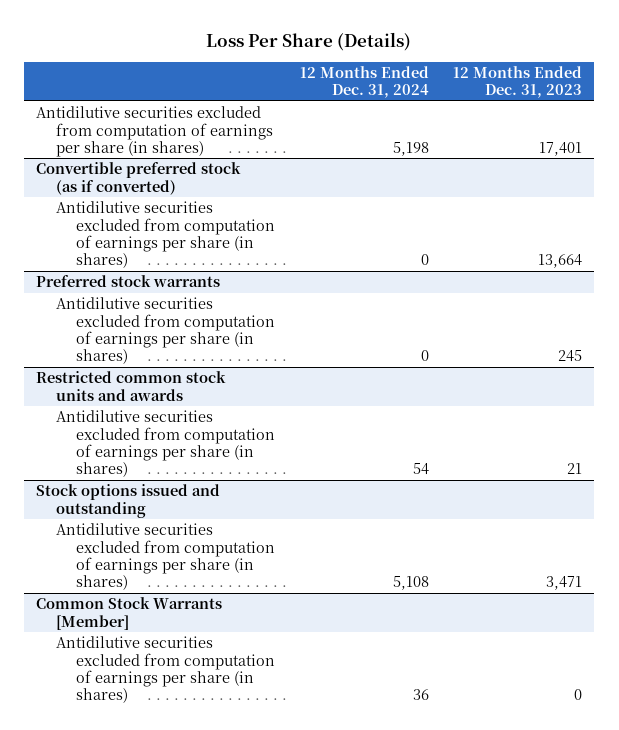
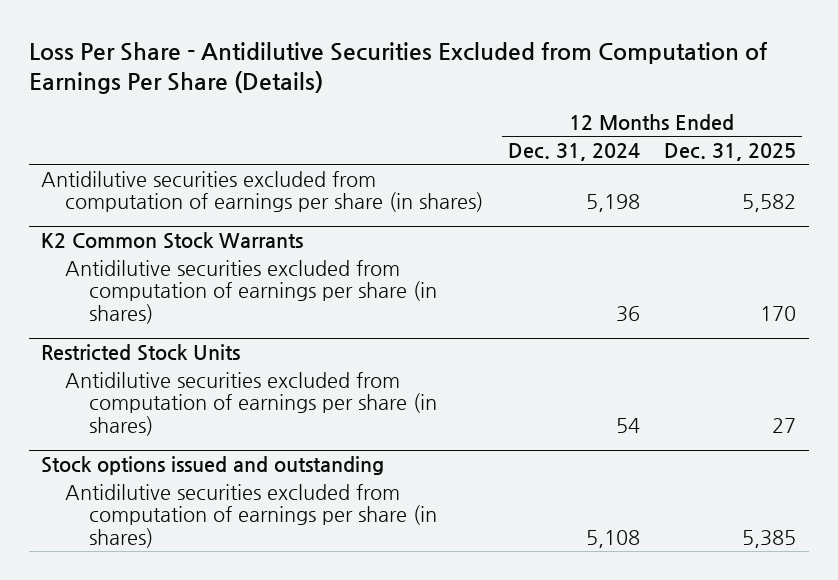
- Loss Per Share (Details)
+ Loss Per Share - Antidilutive Securities Excluded from Computation of Earnings Per Share (Details)
- | 12 Months Ended Dec. 31, 2024 | 12 Months Ended Dec. 31, 2023
+ | 12 Months Ended Dec. 31, 2024 | 12 Months Ended Dec. 31, 2025
- Convertible preferred stock (as if converted)
- Antidilutive securities excluded from computation of earnings per share (in shares) | 0 | 13,664
- Preferred stock warrants
- Antidilutive securities excluded from computation of earnings per share (in shares) | 0 | 245
- Restricted common stock units and awards
+ K2 Common Stock Warrants
+ Antidilutive securities excluded from computation of earnings per share (in shares) | 36 | 170
+ Restricted Stock Units
- Common Stock Warrants [Member]
- Antidilutive securities excluded from computation of earnings per share (in shares) | 36 | 0

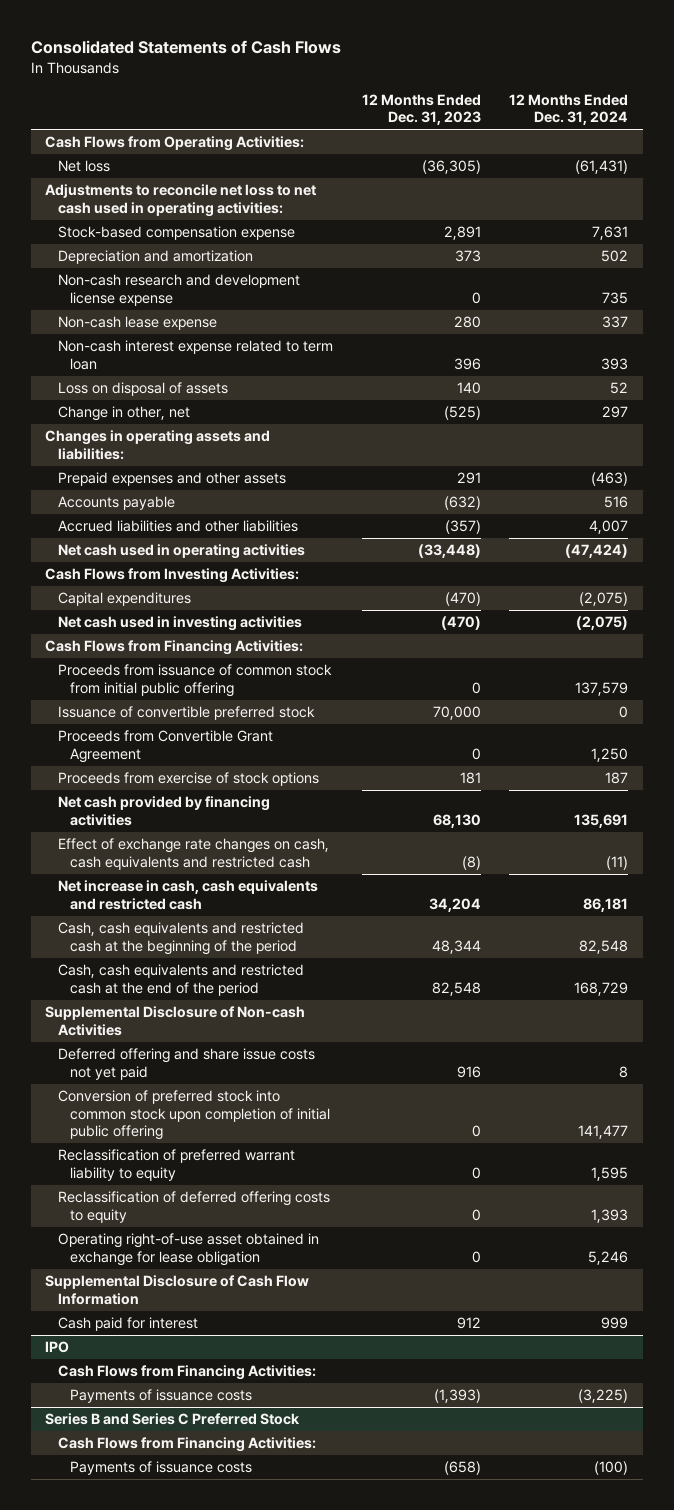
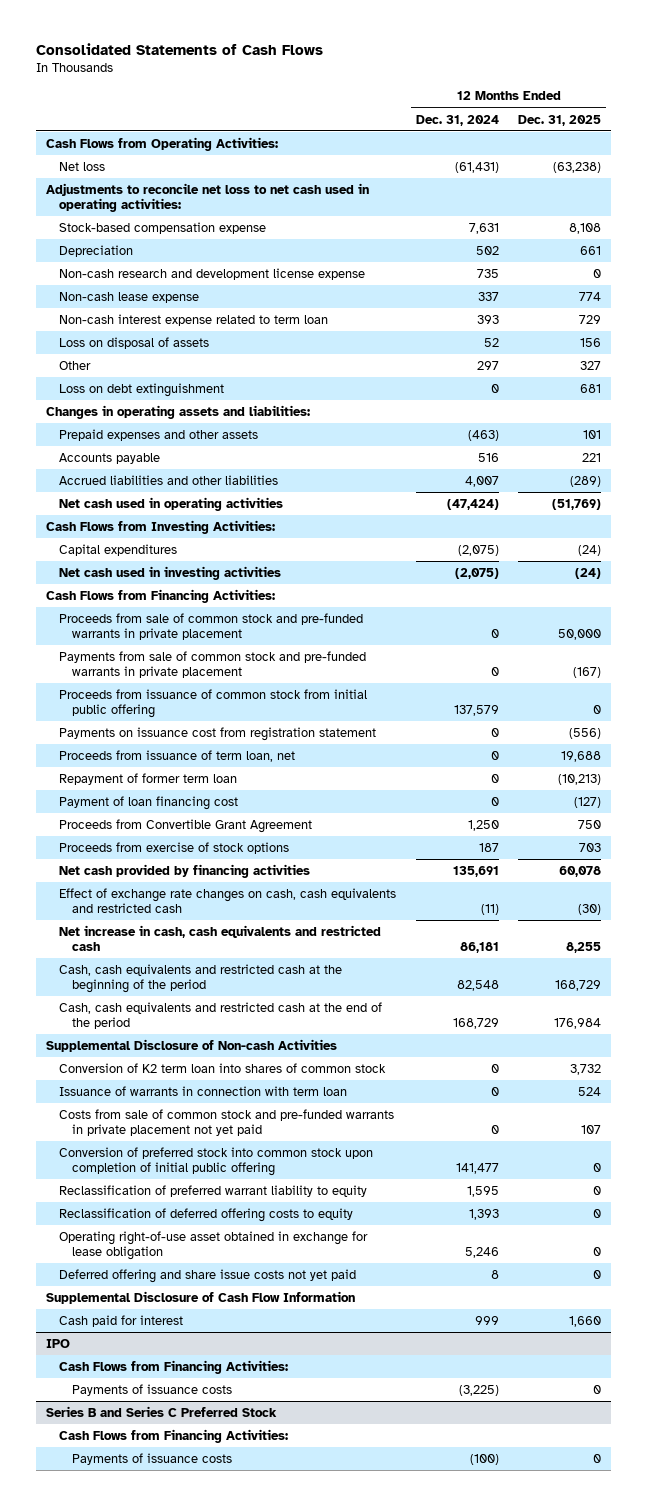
- | 12 Months Ended Dec. 31, 2023 | 12 Months Ended Dec. 31, 2024
+ | 12 Months Ended Dec. 31, 2024 | 12 Months Ended Dec. 31, 2025
- Depreciation and amortization | 373 | 502
+ Depreciation | 502 | 661
- Change in other, net | (525) | 297
+ Other | 297 | 327
+ Loss on debt extinguishment | 0 | 681
+ Proceeds from sale of common stock and pre-funded warrants in private placement | 0 | 50,000
+ Payments from sale of common stock and pre-funded warrants in private placement | 0 | (167)
- Issuance of convertible preferred stock | 70,000 | 0
+ Payments on issuance cost from registration statement | 0 | (556)
+ Proceeds from issuance of term loan, net | 0 | 19,688
+ Repayment of former term loan | 0 | (10,213)
+ Payment of loan financing cost | 0 | (127)
+ Conversion of K2 term loan into shares of common stock | 0 | 3,732
+ Issuance of warrants in connection with term loan | 0 | 524
+ Costs from sale of common stock and pre-funded warrants in private placement not yet paid | 0 | 107
moved down: Deferred offering and share issue costs not yet paid | 8 | 0

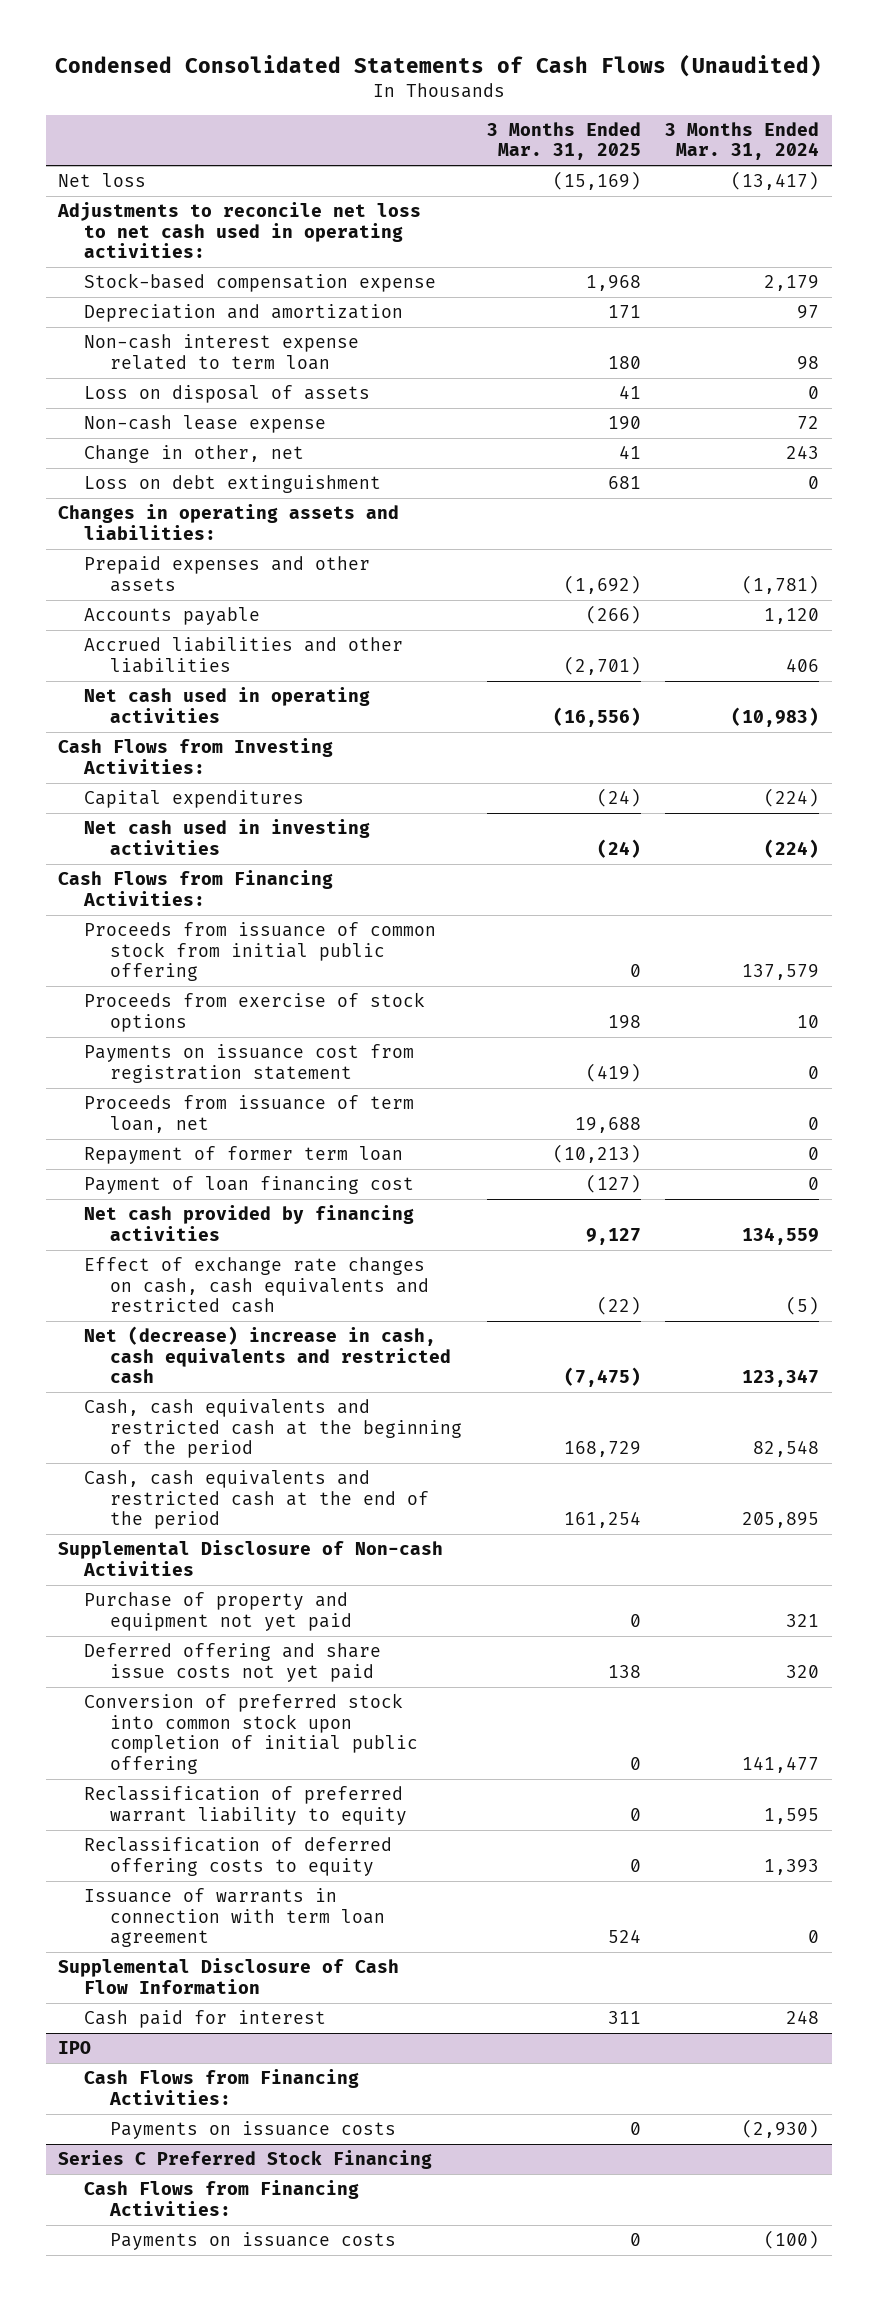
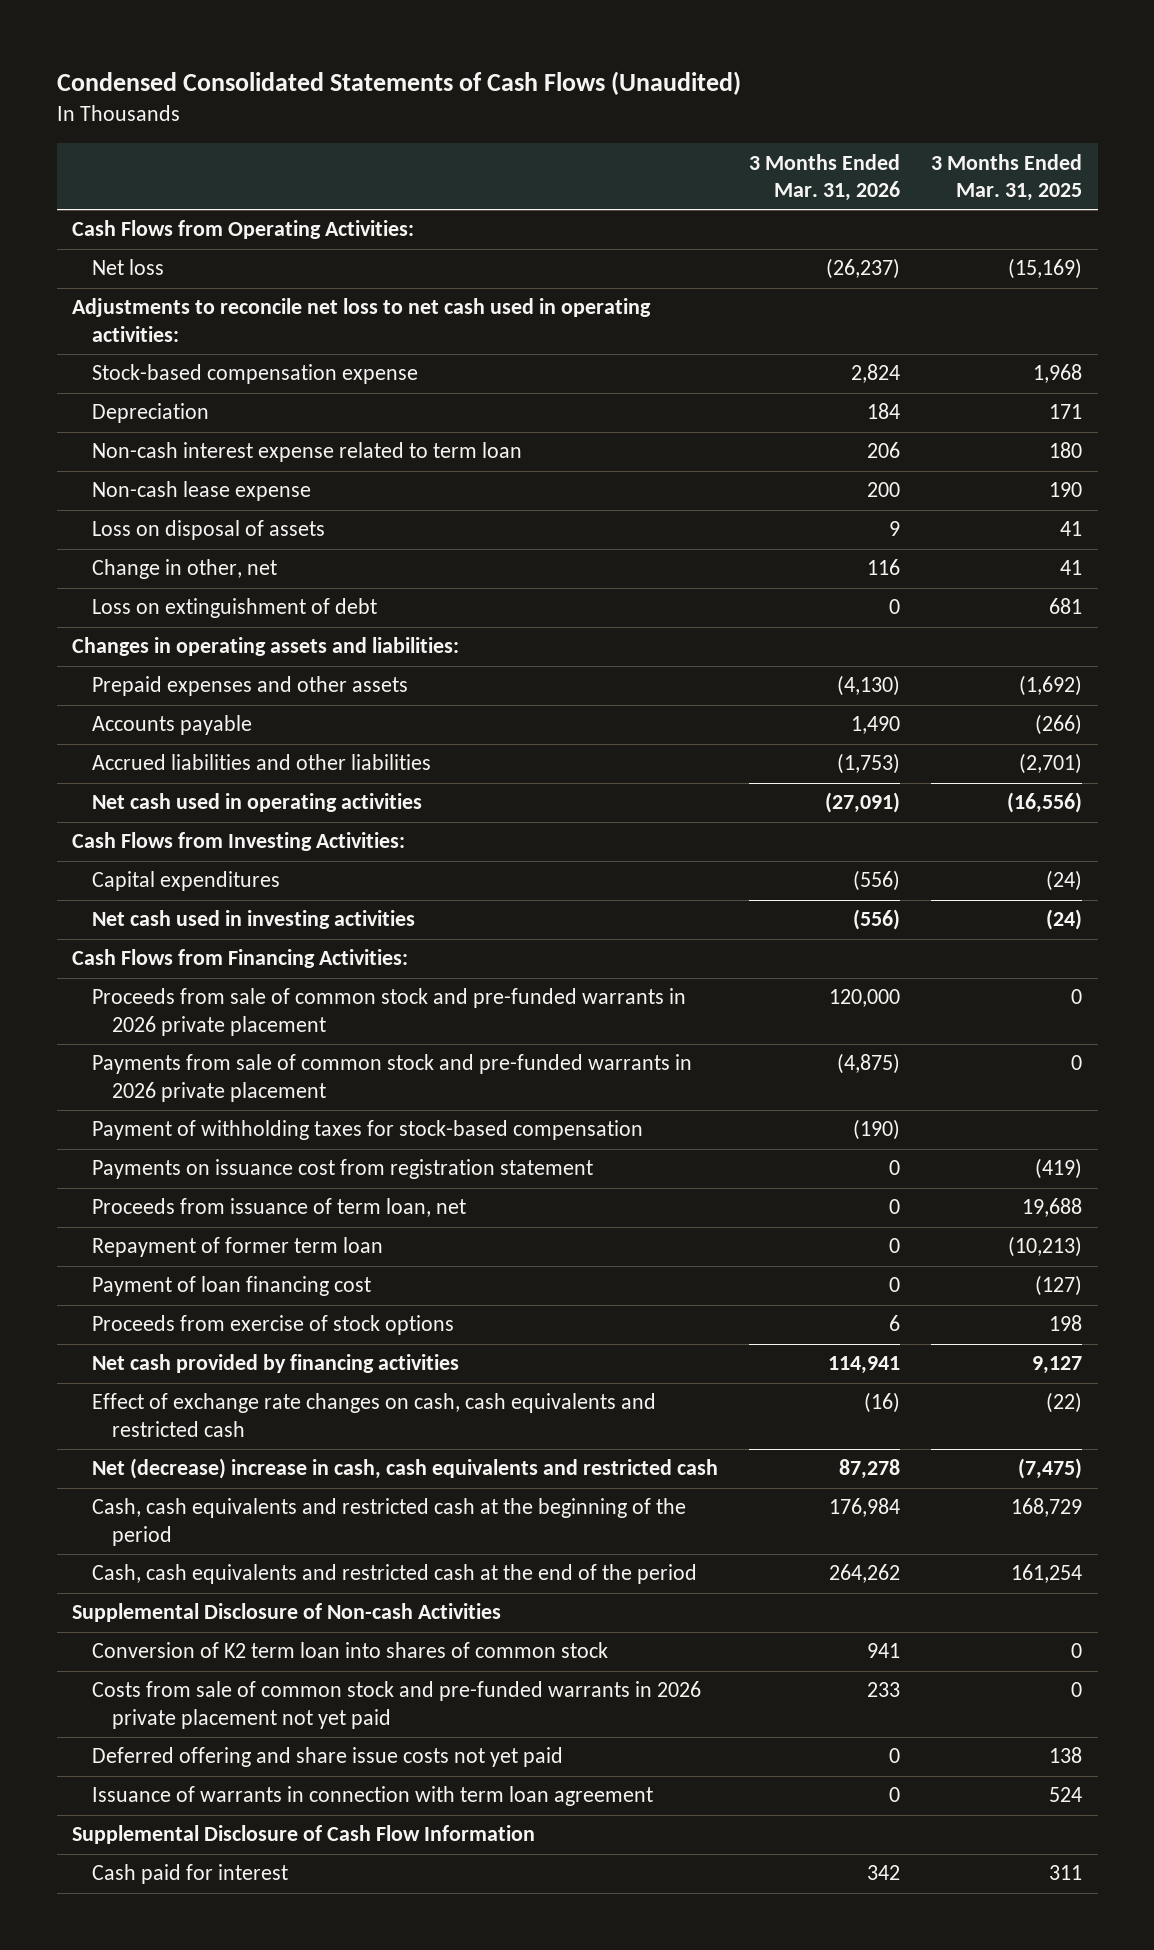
- | 3 Months Ended Mar. 31, 2025 | 3 Months Ended Mar. 31, 2024
+ | 3 Months Ended Mar. 31, 2026 | 3 Months Ended Mar. 31, 2025
+ Cash Flows from Operating Activities:
- Depreciation and amortization | 171 | 97
+ Depreciation | 184 | 171
moved down: Loss on disposal of assets | 9 | 41
- Loss on debt extinguishment | 681 | 0
+ Loss on extinguishment of debt | 0 | 681
- Proceeds from issuance of common stock from initial public offering | 0 | 137,579
+ Proceeds from sale of common stock and pre-funded warrants in 2026 private placement | 120,000 | 0
+ Payments from sale of common stock and pre-funded warrants in 2026 private placement | (4,875) | 0
+ Payment of withholding taxes for stock-based compensation | (190) |
moved down: Proceeds from exercise of stock options | 6 | 198
- Purchase of property and equipment not yet paid | 0 | 321
+ Conversion of K2 term loan into shares of common stock | 941 | 0
+ Costs from sale of common stock and pre-funded warrants in 2026 private placement not yet paid | 233 | 0
- Conversion of preferred stock into common stock upon completion of initial public offering | 0 | 141,477
- Reclassification of preferred warrant liability to equity | 0 | 1,595
- Reclassification of deferred offering costs to equity | 0 | 1,393
- IPO
- Cash Flows from Financing Activities:
- Payments on issuance costs | 0 | (2,930)
- Series C Preferred Stock Financing
- Cash Flows from Financing Activities:
- Payments on issuance costs | 0 | (100)

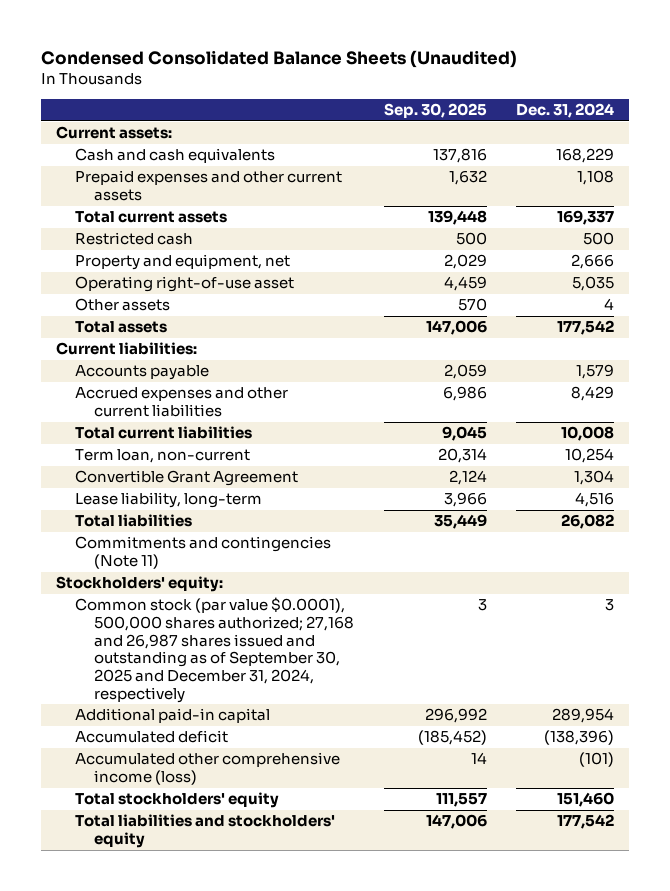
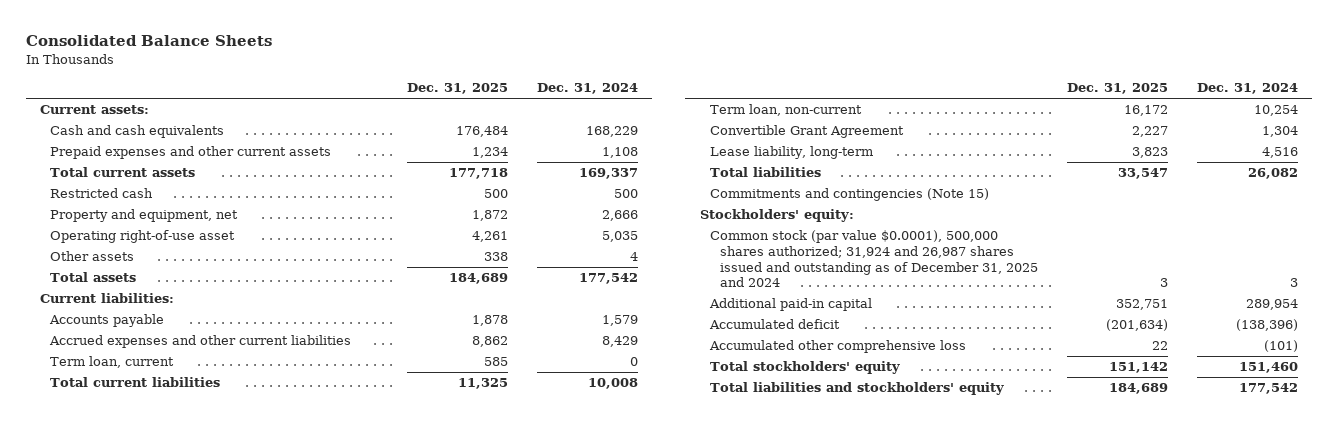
- Condensed Consolidated Balance Sheets (Unaudited)
+ Consolidated Balance Sheets
- | Sep. 30, 2025 | Dec. 31, 2024
+ | Dec. 31, 2025 | Dec. 31, 2024
+ Term loan, current | 585 | 0
- Commitments and contingencies (Note 11)
+ Commitments and contingencies (Note 15)
- Common stock (par value $0.0001), 500,000 shares authorized; 27,168 and 26,987 shares issued and outstanding as of September 30, 2025 and December 31, 2024, respectively | 3 | 3
+ Common stock (par value $0.0001), 500,000 shares authorized; 31,924 and 26,987 shares issued and outstanding as of December 31, 2025 and 2024 | 3 | 3
- Accumulated other comprehensive income (loss) | 14 | (101)
+ Accumulated other comprehensive loss | 22 | (101)

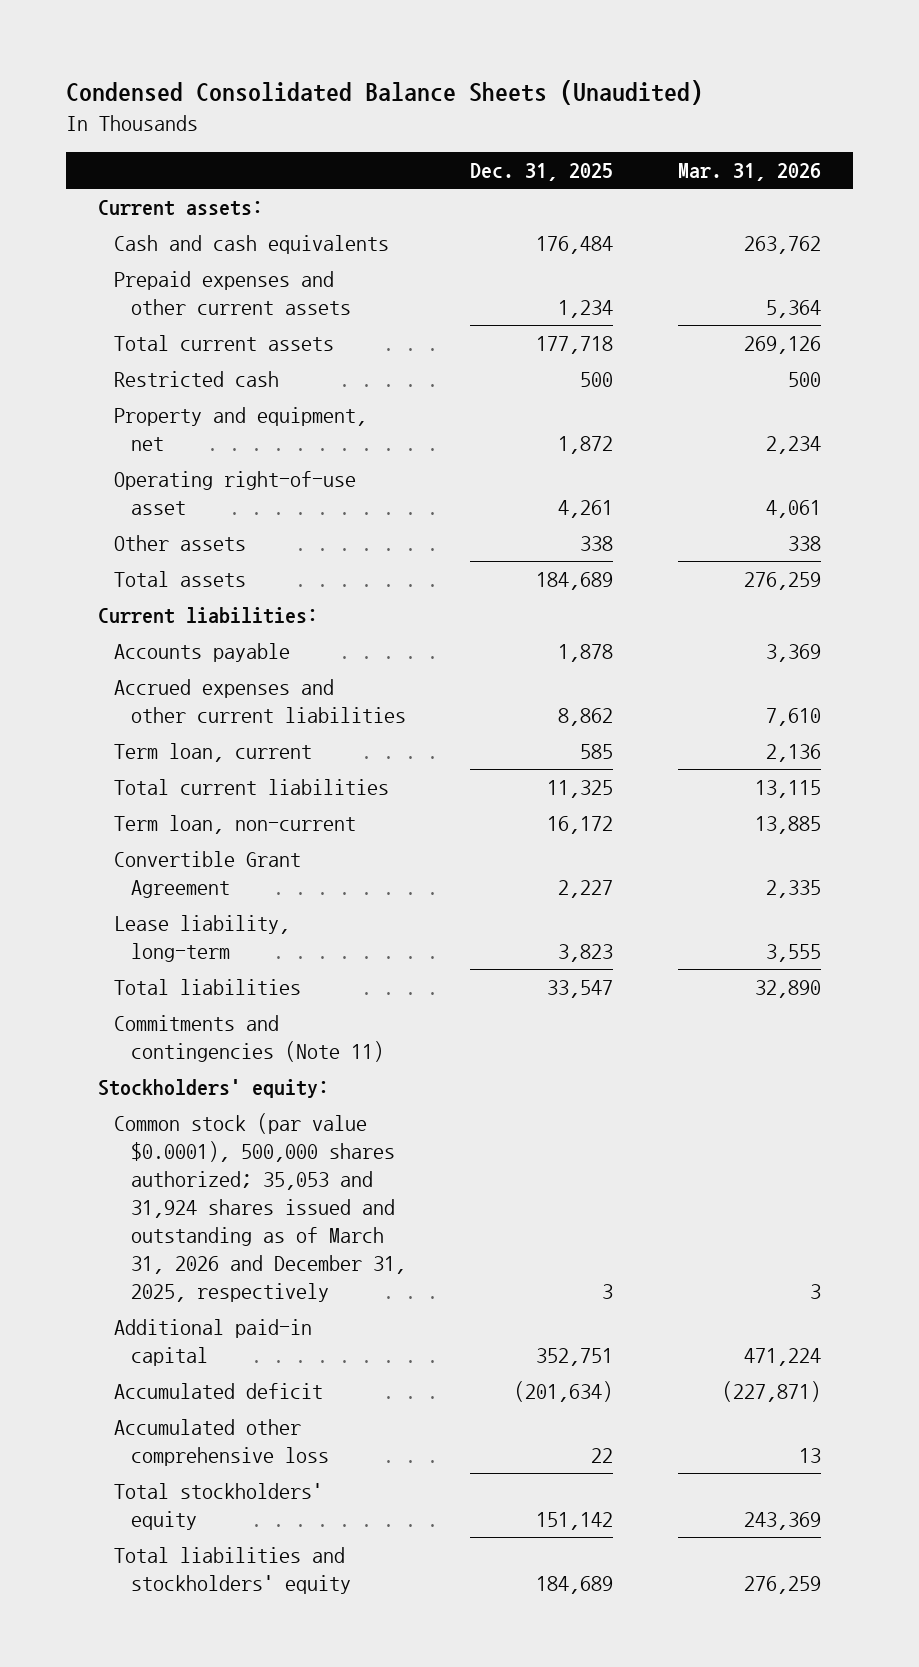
- Consolidated Balance Sheets
+ Condensed Consolidated Balance Sheets (Unaudited)
- | Dec. 31, 2025 | Dec. 31, 2024
+ | Dec. 31, 2025 | Mar. 31, 2026
- Commitments and contingencies (Note 15)
+ Commitments and contingencies (Note 11)
- Common stock (par value $0.0001), 500,000 shares authorized; 31,924 and 26,987 shares issued and outstanding as of December 31, 2025 and 2024 | 3 | 3
+ Common stock (par value $0.0001), 500,000 shares authorized; 35,053 and 31,924 shares issued and outstanding as of March 31, 2026 and December 31, 2025, respectively | 3 | 3

